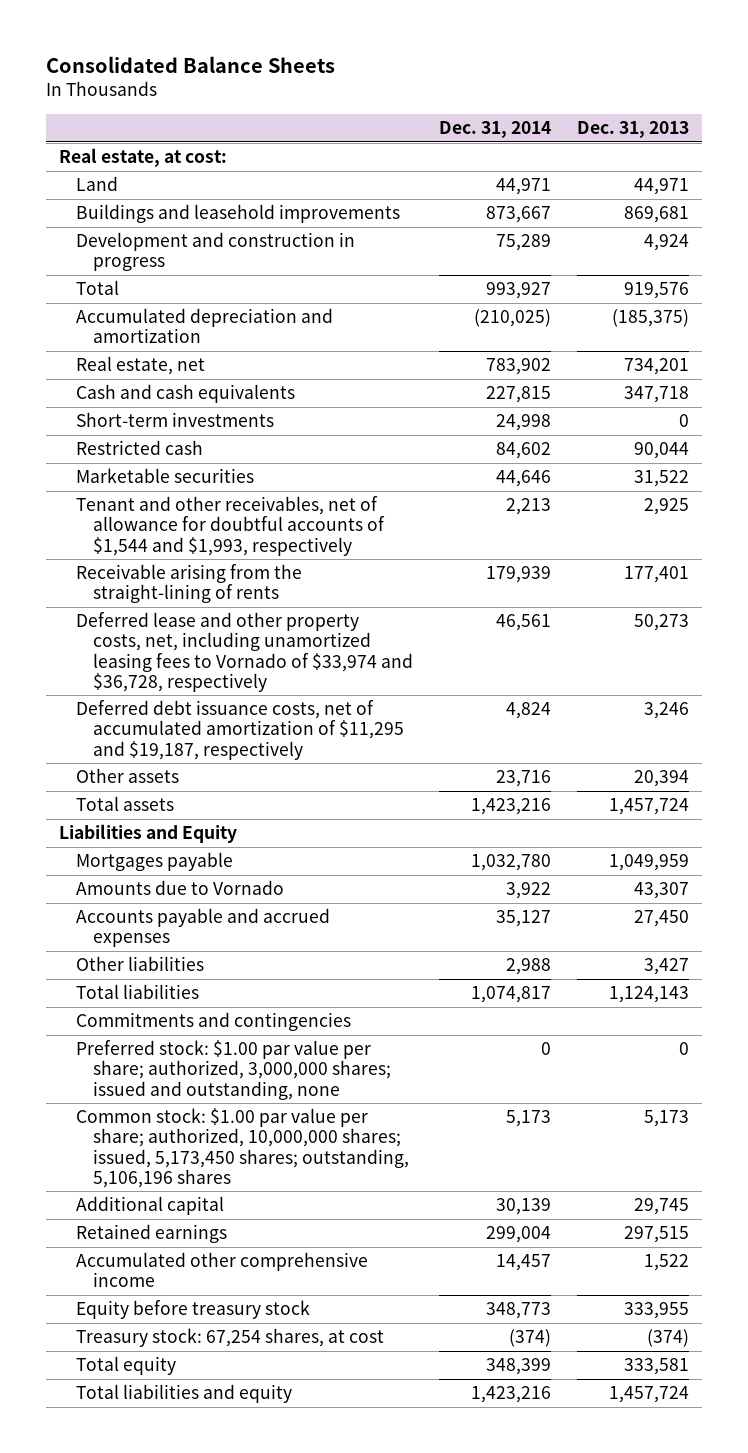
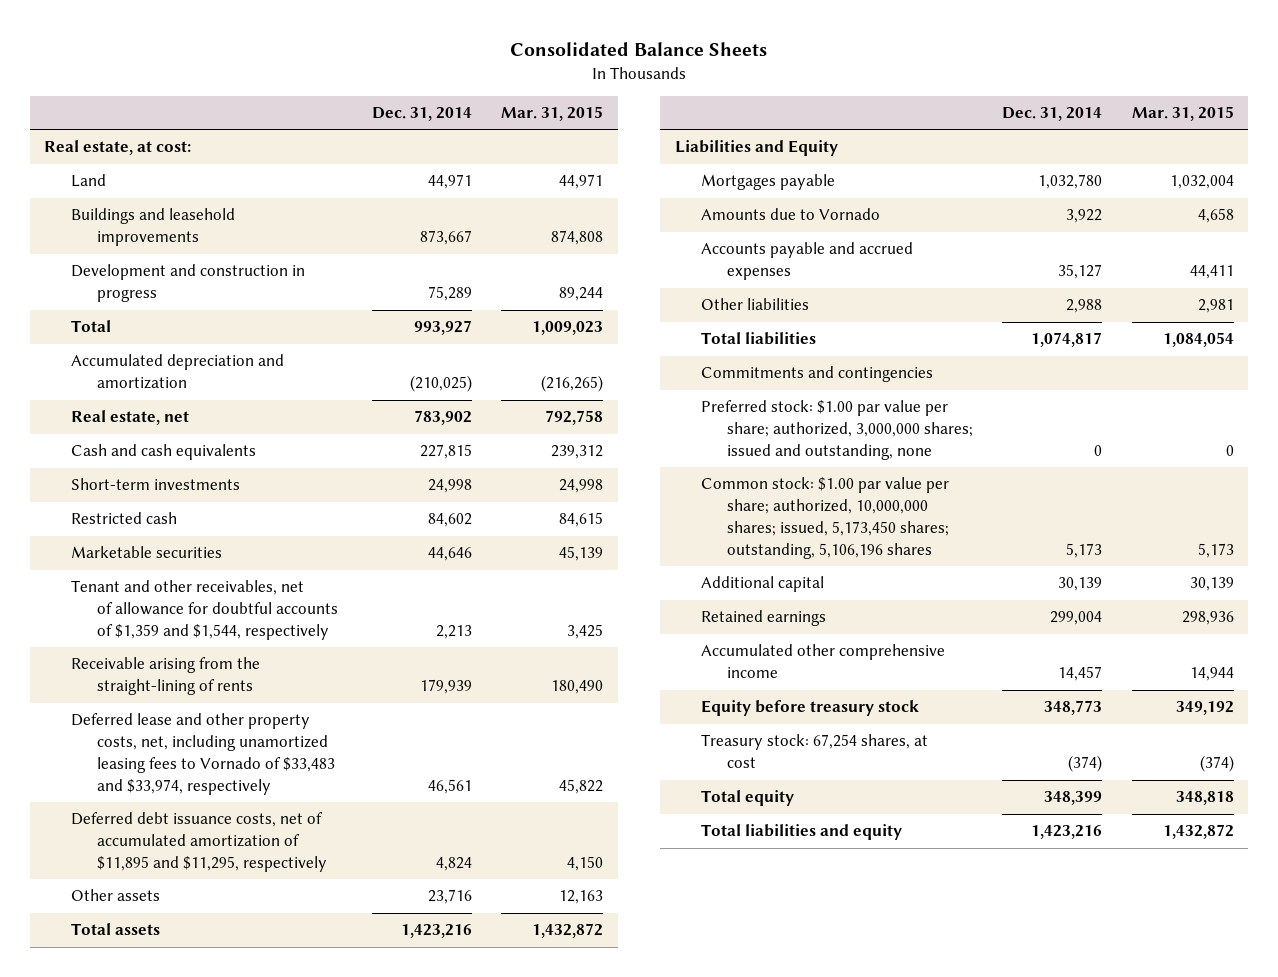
- | Dec. 31, 2014 | Dec. 31, 2013
+ | Dec. 31, 2014 | Mar. 31, 2015
- Tenant and other receivables, net of allowance for doubtful accounts of $1,544 and $1,993, respectively | 2,213 | 2,925
+ Tenant and other receivables, net of allowance for doubtful accounts of $1,359 and $1,544, respectively | 2,213 | 3,425
- Deferred lease and other property costs, net, including unamortized leasing fees to Vornado of $33,974 and $36,728, respectively | 46,561 | 50,273
- Deferred debt issuance costs, net of accumulated amortization of $11,295 and $19,187, respectively | 4,824 | 3,246
+ Deferred lease and other property costs, net, including unamortized leasing fees to Vornado of $33,483 and $33,974, respectively | 46,561 | 45,822
+ Deferred debt issuance costs, net of accumulated amortization of $11,895 and $11,295, respectively | 4,824 | 4,150

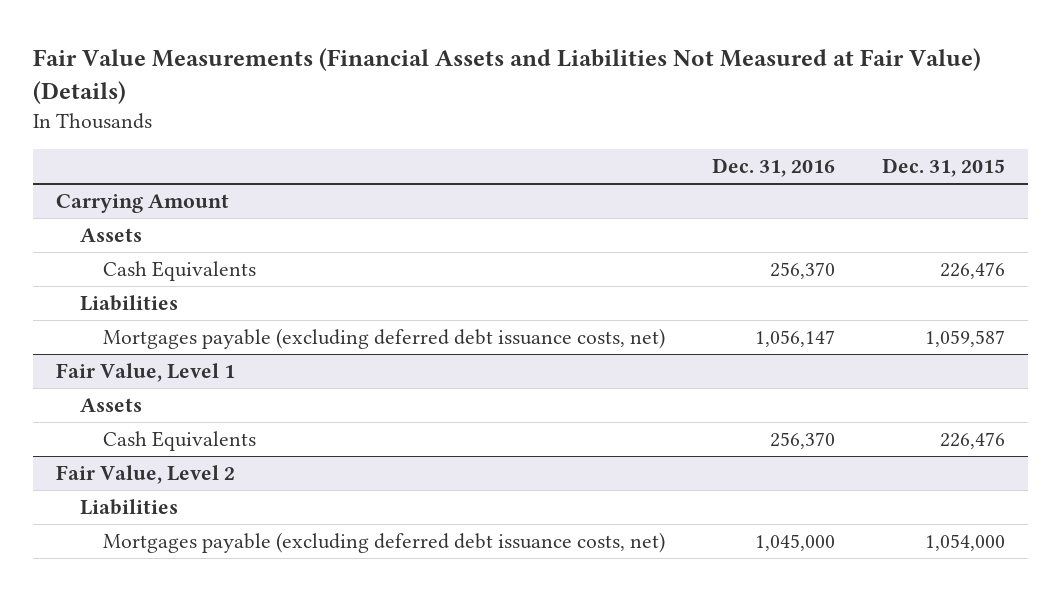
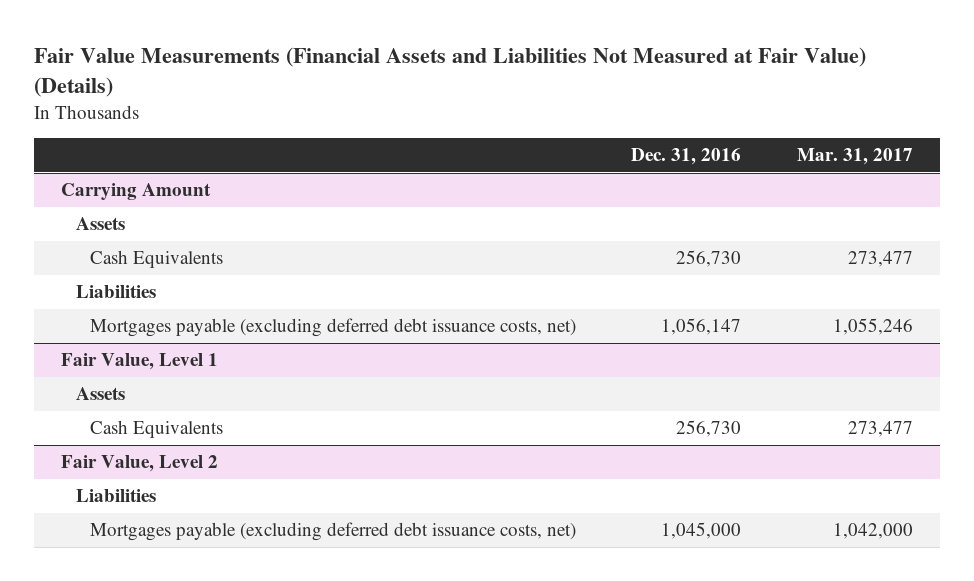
- | Dec. 31, 2016 | Dec. 31, 2015
+ | Dec. 31, 2016 | Mar. 31, 2017
@ Carrying Amount
- Cash Equivalents | 256,370 | 226,476
+ Cash Equivalents | 256,730 | 273,477
@ Fair Value, Level 1
- Cash Equivalents | 256,370 | 226,476
+ Cash Equivalents | 256,730 | 273,477

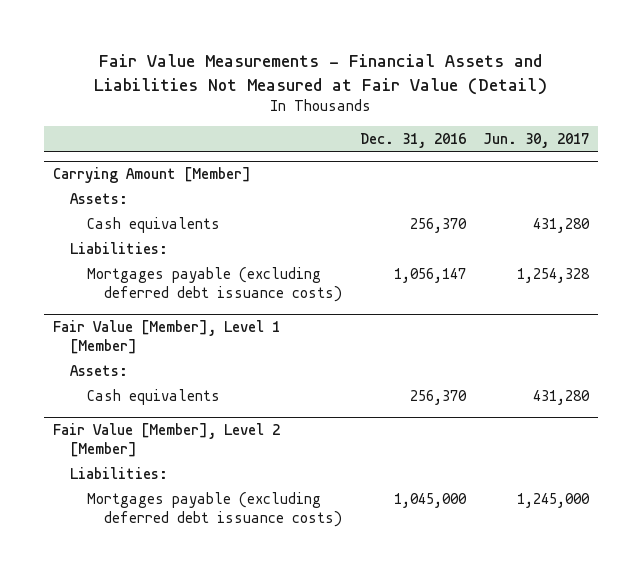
- Fair Value Measurements (Financial Assets and Liabilities Not Measured at Fair Value) (Details)
+ Fair Value Measurements - Financial Assets and Liabilities Not Measured at Fair Value (Detail)
- | Dec. 31, 2016 | Mar. 31, 2017
+ | Dec. 31, 2016 | Jun. 30, 2017
- Carrying Amount
- Assets
- Cash Equivalents | 256,730 | 273,477
- Liabilities
- Mortgages payable (excluding deferred debt issuance costs, net) | 1,056,147 | 1,055,246
- Fair Value, Level 1
- Assets
- Cash Equivalents | 256,730 | 273,477
- Fair Value, Level 2
- Liabilities
- Mortgages payable (excluding deferred debt issuance costs, net) | 1,045,000 | 1,042,000
+ Carrying Amount [Member]
+ Assets:
+ Cash equivalents | 256,370 | 431,280
+ Liabilities:
+ Mortgages payable (excluding deferred debt issuance costs) | 1,056,147 | 1,254,328
+ Fair Value [Member], Level 1 [Member]
+ Assets:
+ Cash equivalents | 256,370 | 431,280
+ Fair Value [Member], Level 2 [Member]
+ Liabilities:
+ Mortgages payable (excluding deferred debt issuance costs) | 1,045,000 | 1,245,000

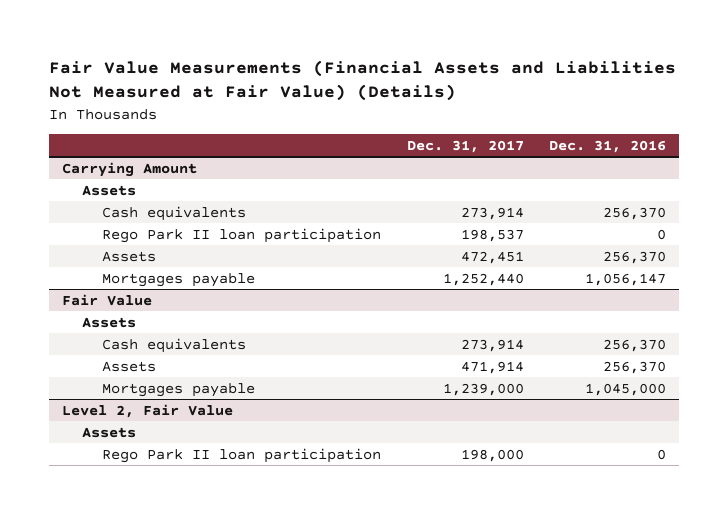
- Fair Value Measurements - Financial Assets and Liabilities Not Measured at Fair Value (Detail)
+ Fair Value Measurements (Financial Assets and Liabilities Not Measured at Fair Value) (Details)
- | Dec. 31, 2016 | Jun. 30, 2017
+ | Dec. 31, 2017 | Dec. 31, 2016
- Carrying Amount [Member]
- Assets:
+ Carrying Amount
+ Assets
- Liabilities:
- Mortgages payable (excluding deferred debt issuance costs) | 1,056,147 | 1,254,328
- Fair Value [Member], Level 1 [Member]
- Assets:
+ Rego Park II loan participation | 198,537 | 0
+ Assets | 472,451 | 256,370
+ Mortgages payable | 1,252,440 | 1,056,147
+ Fair Value
+ Assets
- Fair Value [Member], Level 2 [Member]
- Liabilities:
- Mortgages payable (excluding deferred debt issuance costs) | 1,045,000 | 1,245,000
+ Assets | 471,914 | 256,370
+ Mortgages payable | 1,239,000 | 1,045,000
+ Level 2, Fair Value
+ Assets
+ Rego Park II loan participation | 198,000 | 0

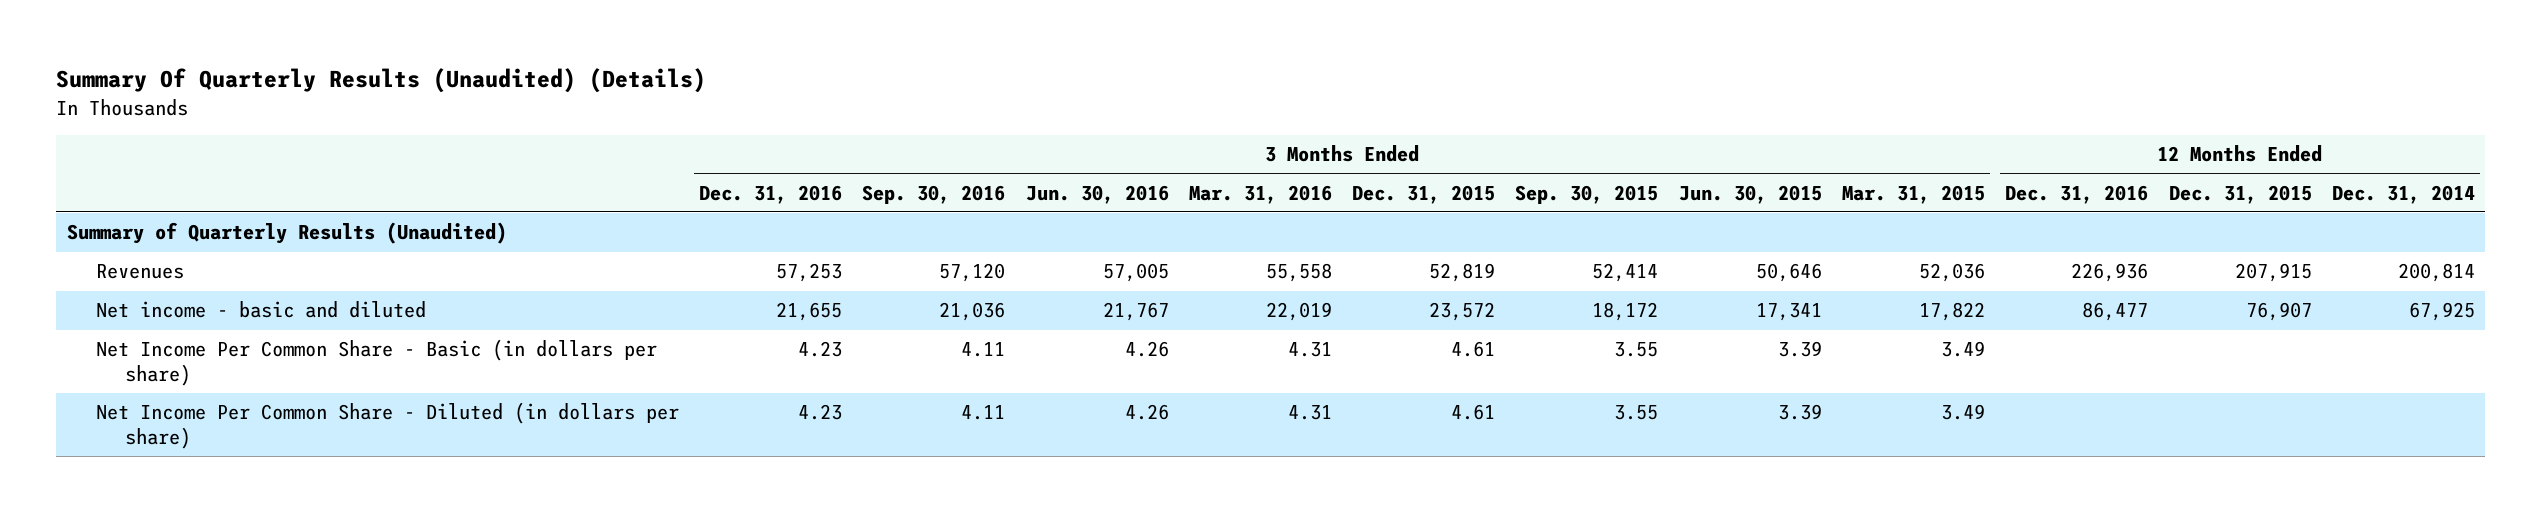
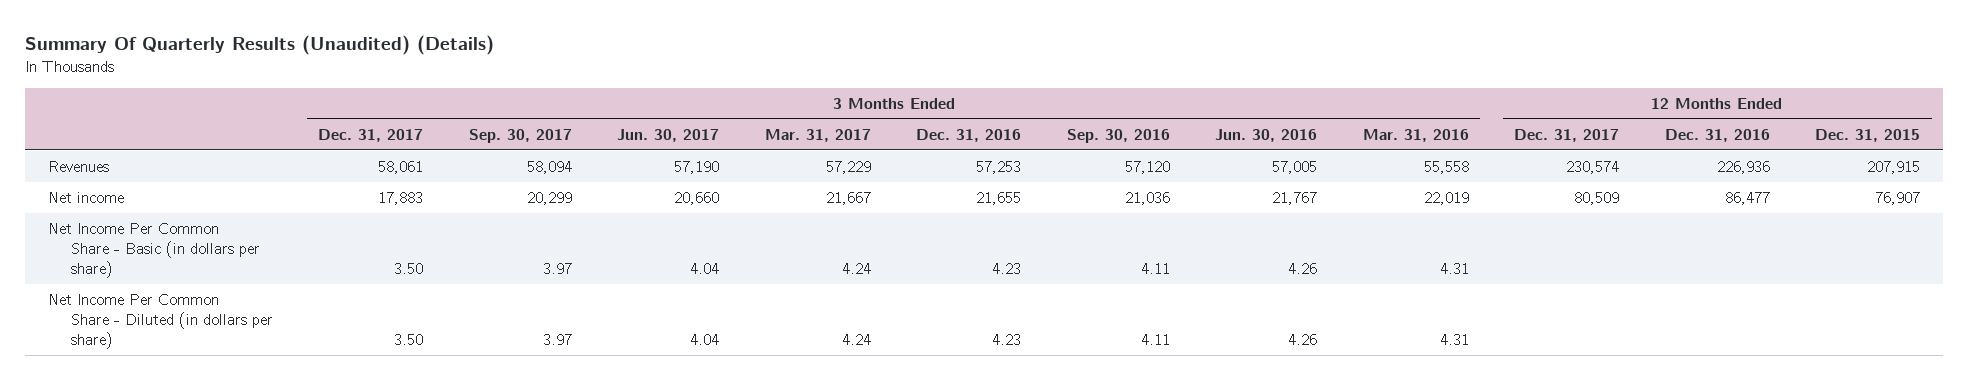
- | 3 Months Ended Dec. 31, 2016 | 3 Months Ended Sep. 30, 2016 | 3 Months Ended Jun. 30, 2016 | 3 Months Ended Mar. 31, 2016 | 3 Months Ended Dec. 31, 2015 | 3 Months Ended Sep. 30, 2015 | 3 Months Ended Jun. 30, 2015 | 3 Months Ended Mar. 31, 2015 | 12 Months Ended Dec. 31, 2016 | 12 Months Ended Dec. 31, 2015 | 12 Months Ended Dec. 31, 2014
+ | 3 Months Ended Dec. 31, 2017 | 3 Months Ended Sep. 30, 2017 | 3 Months Ended Jun. 30, 2017 | 3 Months Ended Mar. 31, 2017 | 3 Months Ended Dec. 31, 2016 | 3 Months Ended Sep. 30, 2016 | 3 Months Ended Jun. 30, 2016 | 3 Months Ended Mar. 31, 2016 | 12 Months Ended Dec. 31, 2017 | 12 Months Ended Dec. 31, 2016 | 12 Months Ended Dec. 31, 2015
- Summary of Quarterly Results (Unaudited)
- Net income - basic and diluted | 21,655 | 21,036 | 21,767 | 22,019 | 23,572 | 18,172 | 17,341 | 17,822 | 86,477 | 76,907 | 67,925
+ Net income | 17,883 | 20,299 | 20,660 | 21,667 | 21,655 | 21,036 | 21,767 | 22,019 | 80,509 | 86,477 | 76,907

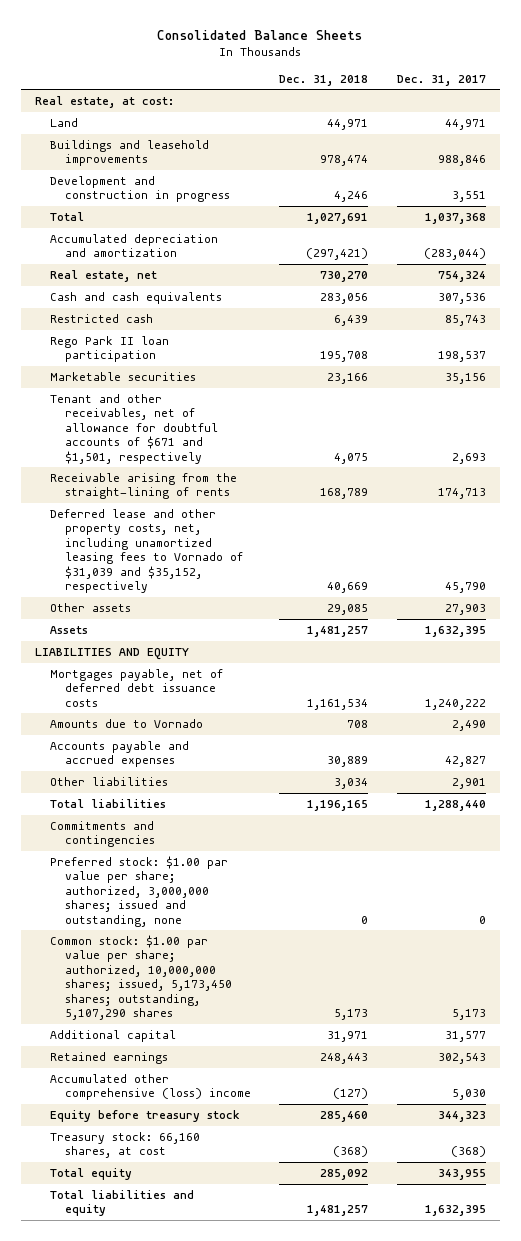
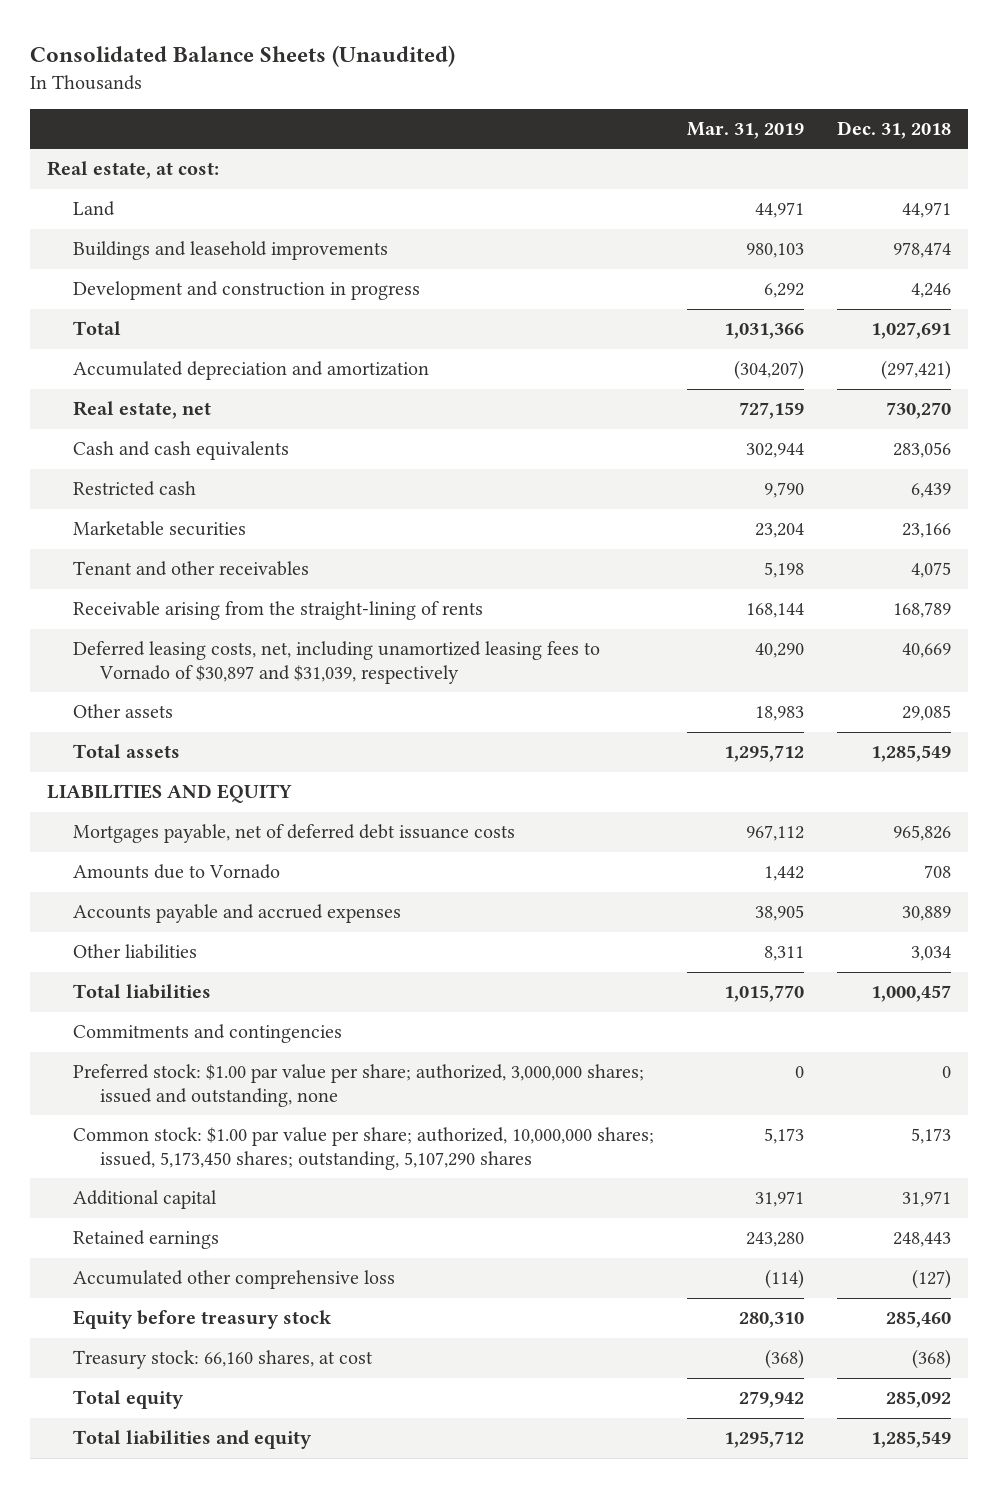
- Consolidated Balance Sheets
+ Consolidated Balance Sheets (Unaudited)
- | Dec. 31, 2018 | Dec. 31, 2017
+ | Mar. 31, 2019 | Dec. 31, 2018
- Rego Park II loan participation | 195,708 | 198,537
- Tenant and other receivables, net of allowance for doubtful accounts of $671 and $1,501, respectively | 4,075 | 2,693
+ Tenant and other receivables | 5,198 | 4,075
- Deferred lease and other property costs, net, including unamortized leasing fees to Vornado of $31,039 and $35,152, respectively | 40,669 | 45,790
+ Deferred leasing costs, net, including unamortized leasing fees to Vornado of $30,897 and $31,039, respectively | 40,290 | 40,669
- Assets | 1,481,257 | 1,632,395
+ Total assets | 1,295,712 | 1,285,549
- Mortgages payable, net of deferred debt issuance costs | 1,161,534 | 1,240,222
+ Mortgages payable, net of deferred debt issuance costs | 967,112 | 965,826
- Total liabilities | 1,196,165 | 1,288,440
+ Total liabilities | 1,015,770 | 1,000,457
- Accumulated other comprehensive (loss) income | (127) | 5,030
+ Accumulated other comprehensive loss | (114) | (127)
- Total liabilities and equity | 1,481,257 | 1,632,395
+ Total liabilities and equity | 1,295,712 | 1,285,549

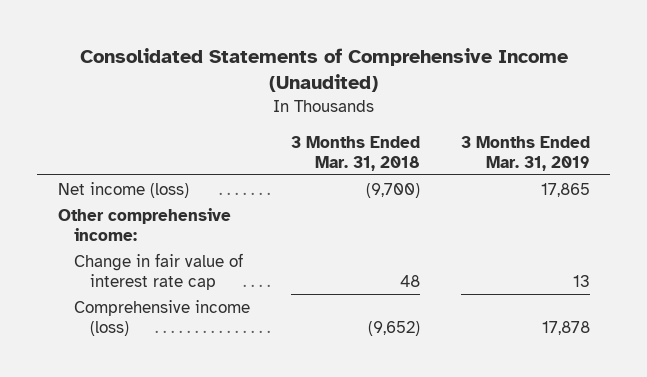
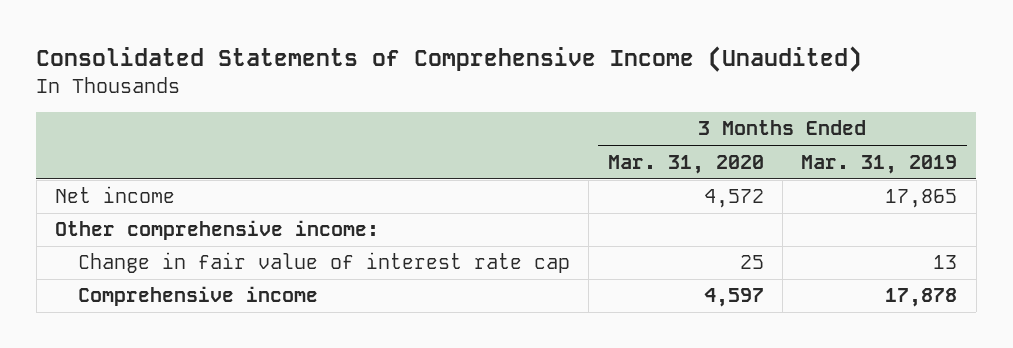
- | 3 Months Ended Mar. 31, 2018 | 3 Months Ended Mar. 31, 2019
+ | 3 Months Ended Mar. 31, 2020 | 3 Months Ended Mar. 31, 2019
- Net income (loss) | (9,700) | 17,865
+ Net income | 4,572 | 17,865
- Comprehensive income (loss) | (9,652) | 17,878
+ Comprehensive income | 4,597 | 17,878

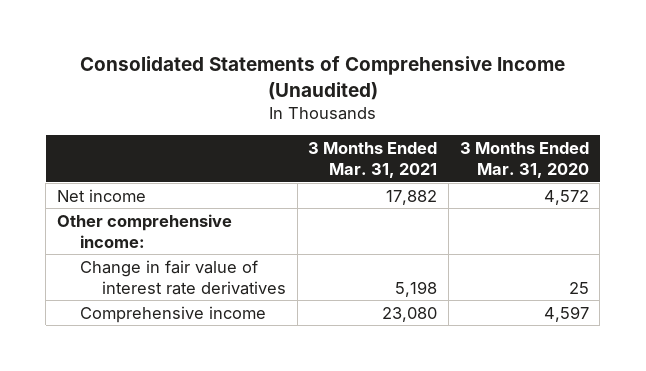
- | 3 Months Ended Mar. 31, 2020 | 3 Months Ended Mar. 31, 2019
+ | 3 Months Ended Mar. 31, 2021 | 3 Months Ended Mar. 31, 2020
- Change in fair value of interest rate cap | 25 | 13
+ Change in fair value of interest rate derivatives | 5,198 | 25

